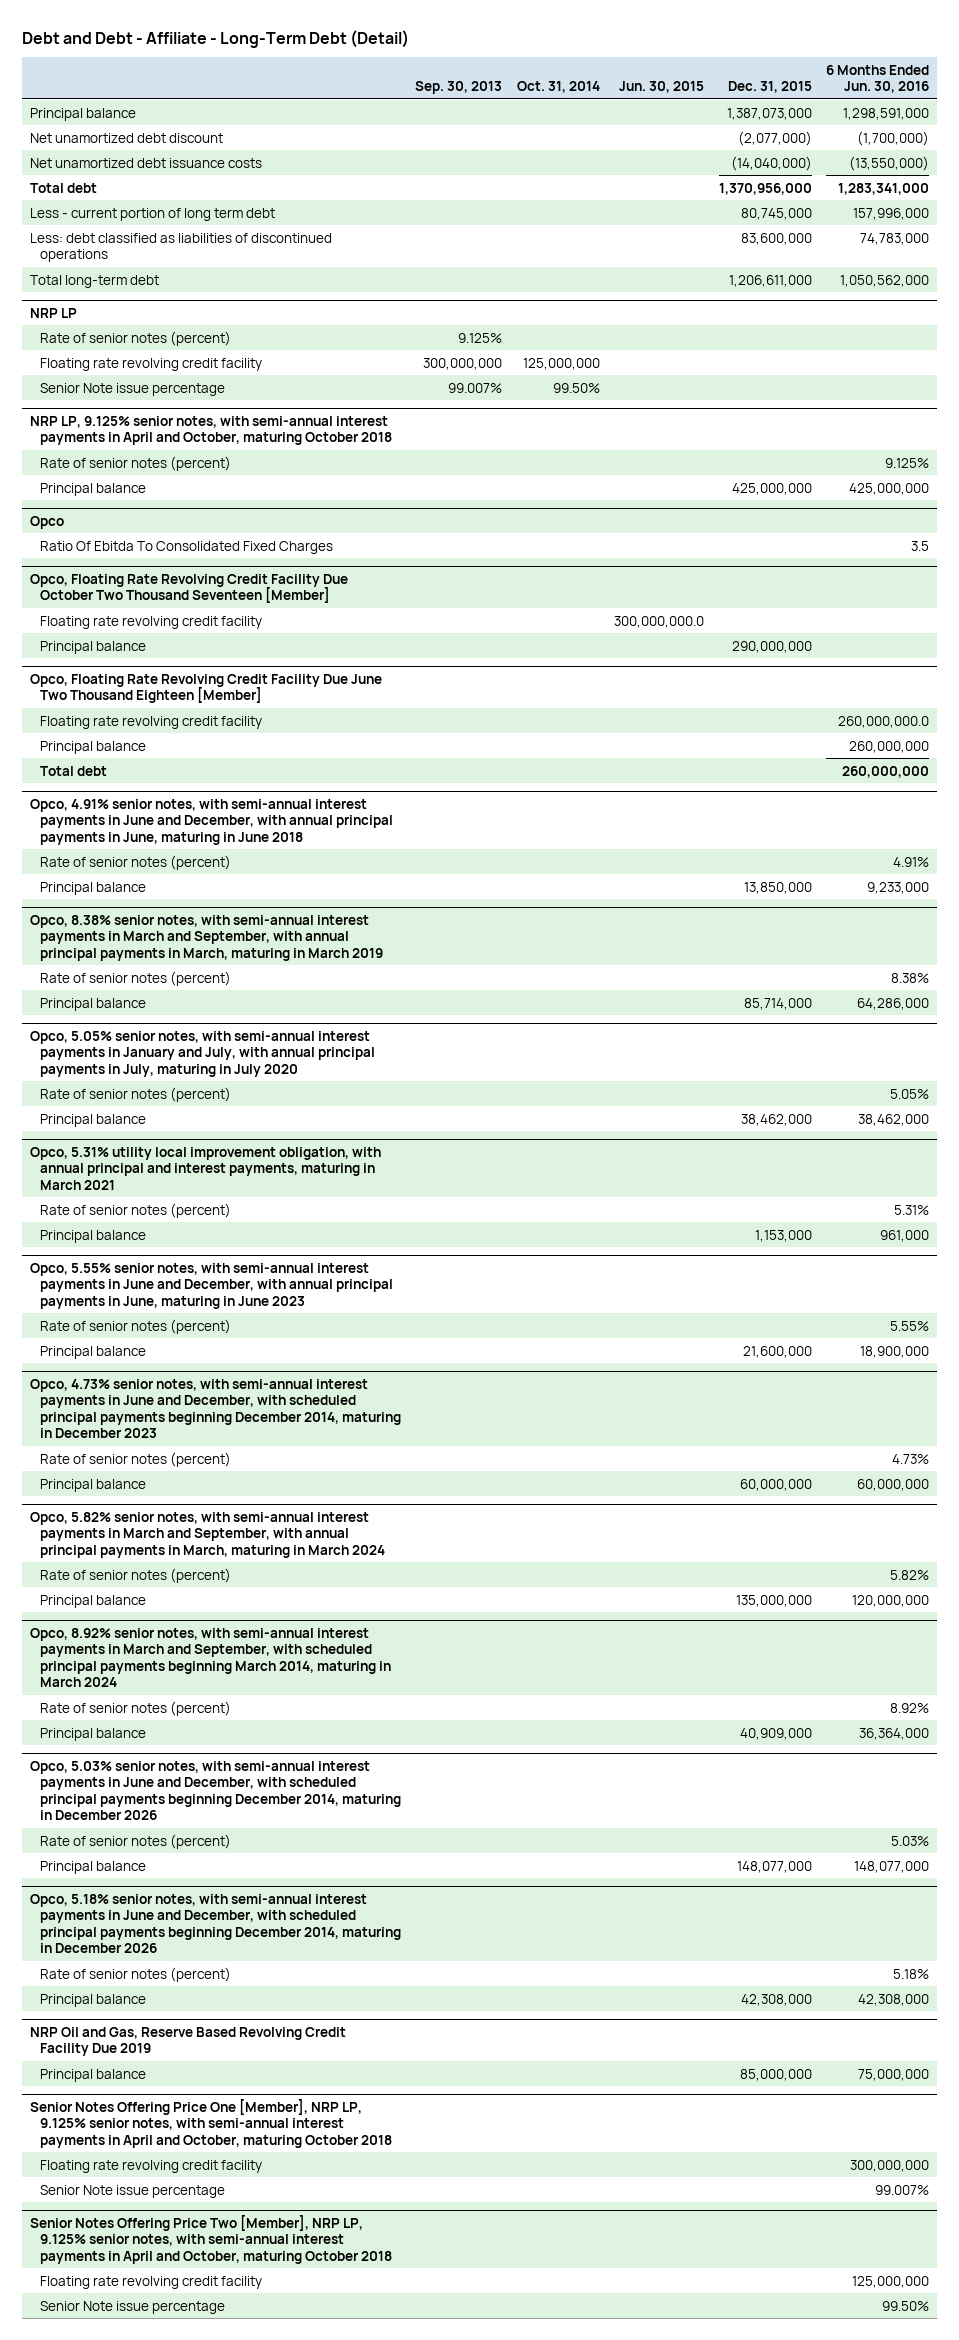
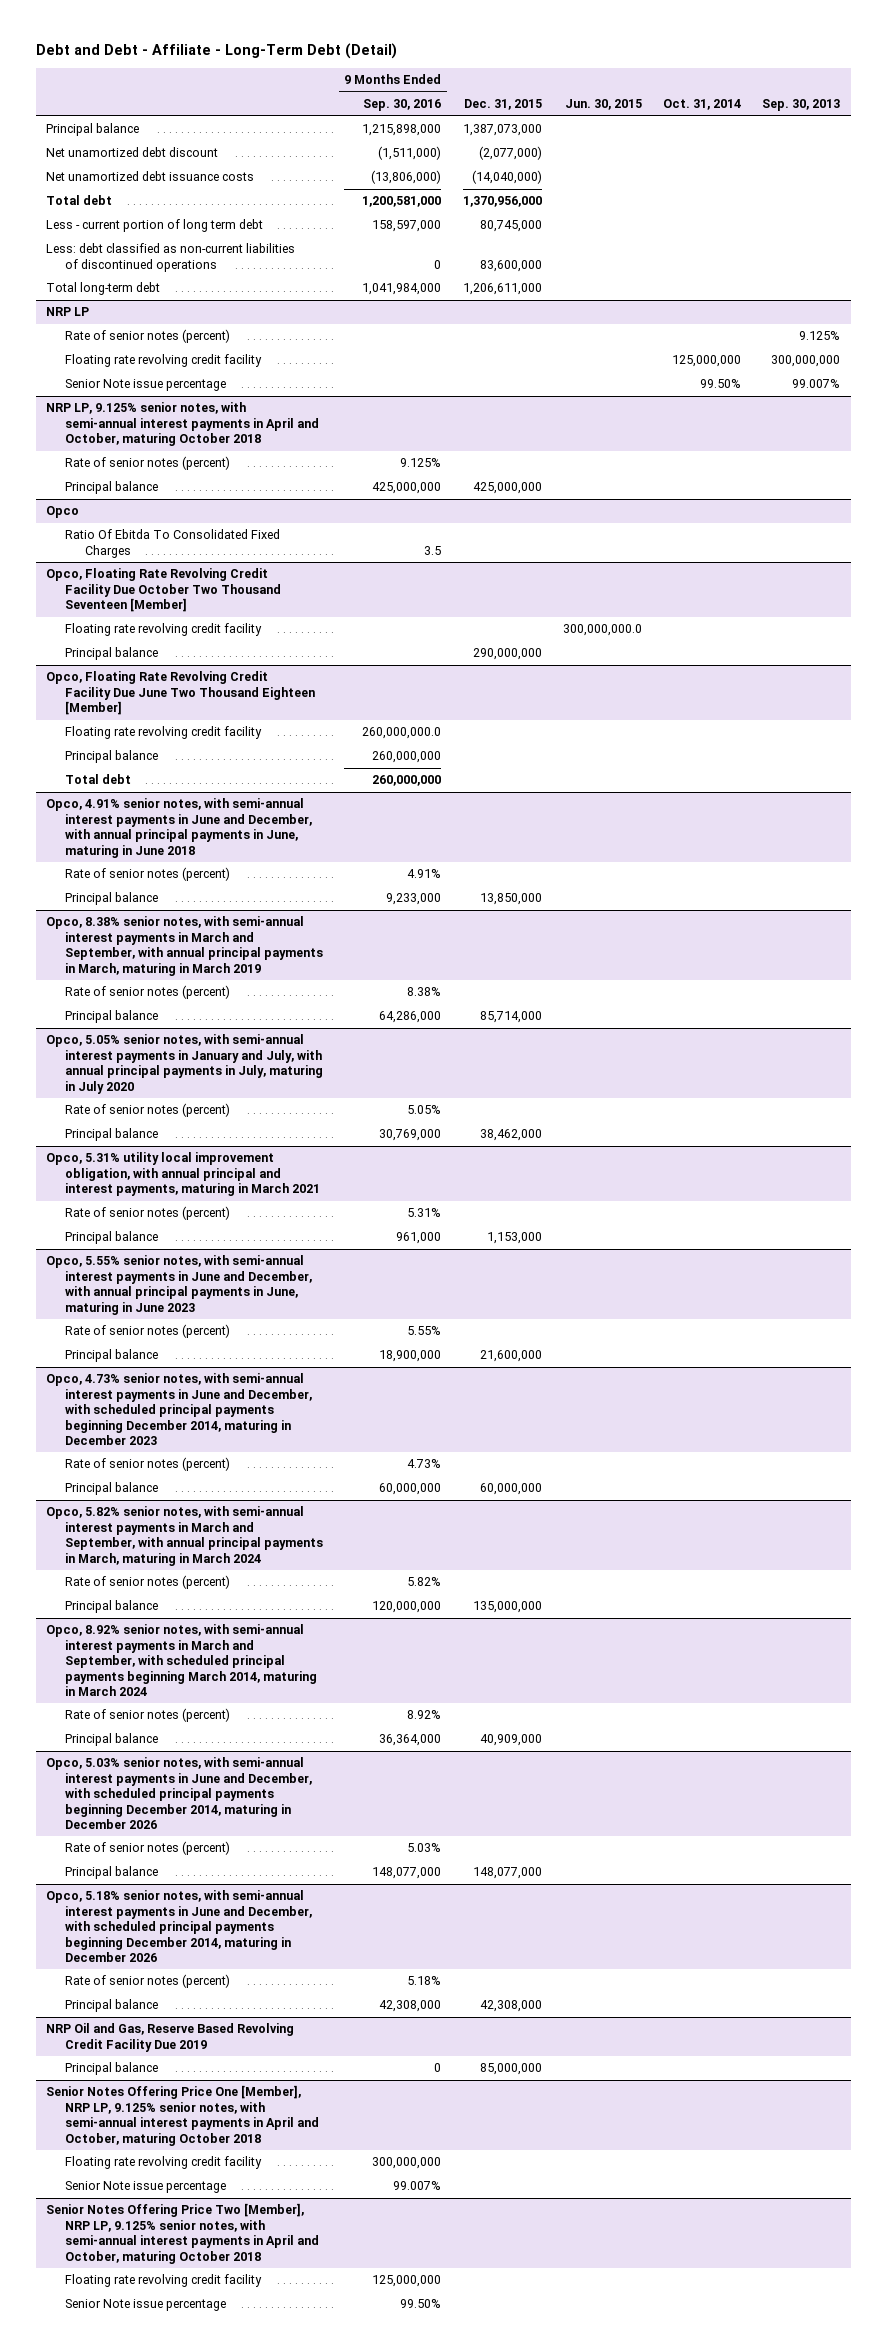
- | Sep. 30, 2013 | Oct. 31, 2014 | Jun. 30, 2015 | Dec. 31, 2015 | 6 Months Ended Jun. 30, 2016
+ | 9 Months Ended Sep. 30, 2016 | Dec. 31, 2015 | Jun. 30, 2015 | Oct. 31, 2014 | Sep. 30, 2013
- Less: debt classified as liabilities of discontinued operations | | | | 83,600,000 | 74,783,000
+ Less: debt classified as non-current liabilities of discontinued operations | 0 | 83,600,000 | | |

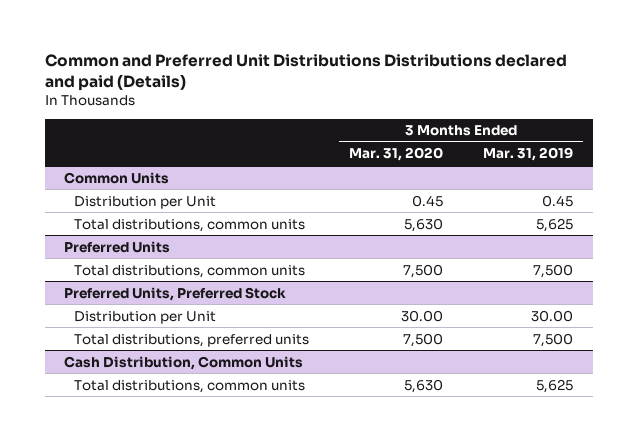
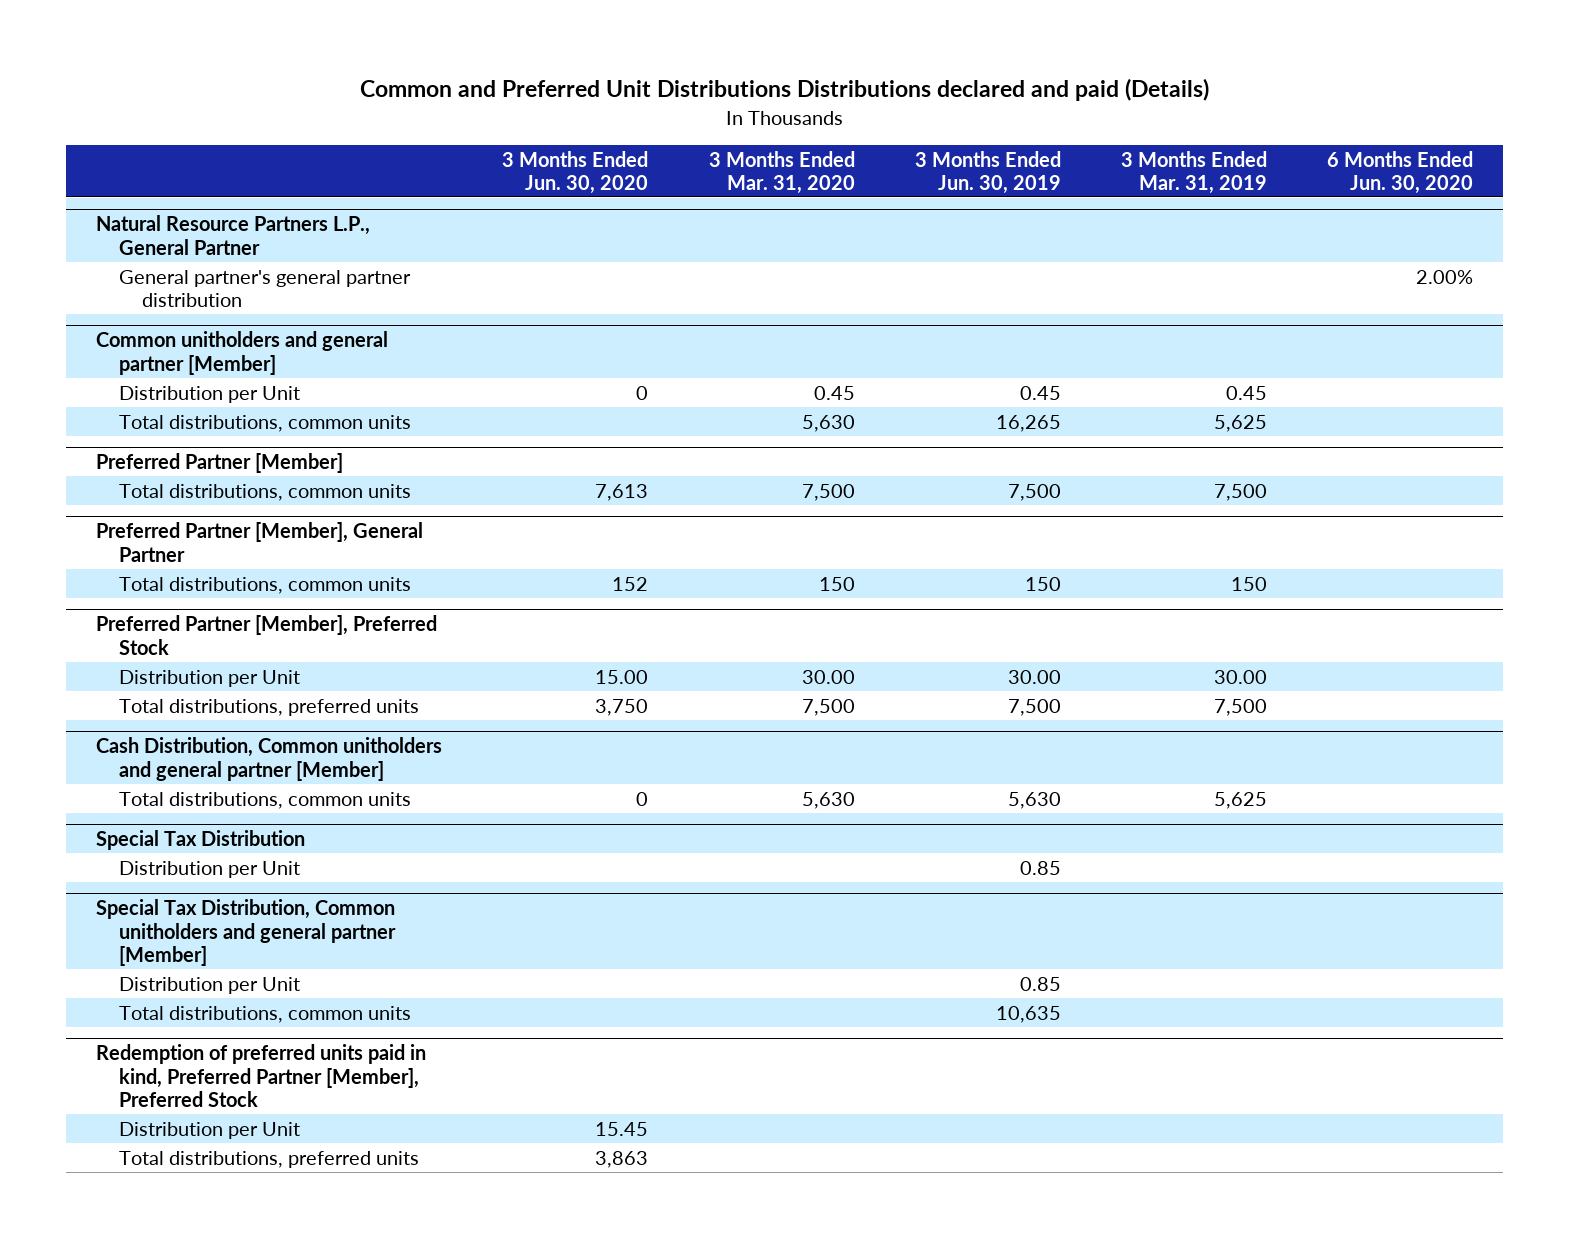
- | 3 Months Ended Mar. 31, 2020 | 3 Months Ended Mar. 31, 2019
+ | 3 Months Ended Jun. 30, 2020 | 3 Months Ended Mar. 31, 2020 | 3 Months Ended Jun. 30, 2019 | 3 Months Ended Mar. 31, 2019 | 6 Months Ended Jun. 30, 2020
- Common Units
+ Natural Resource Partners L.P., General Partner
+ General partner's general partner distribution | | | | | 2.00%
+ Common unitholders and general partner [Member]
- Preferred Units
+ Preferred Partner [Member]
- Preferred Units, Preferred Stock
+ Preferred Partner [Member], General Partner
+ Total distributions, common units | 152 | 150 | 150 | 150 |
+ Preferred Partner [Member], Preferred Stock
- Cash Distribution, Common Units
+ Cash Distribution, Common unitholders and general partner [Member]
+ Special Tax Distribution
+ Distribution per Unit | | | 0.85 | |
+ Special Tax Distribution, Common unitholders and general partner [Member]
+ Distribution per Unit | | | 0.85 | |
+ Total distributions, common units | | | 10,635 | |
+ Redemption of preferred units paid in kind, Preferred Partner [Member], Preferred Stock
+ Distribution per Unit | 15.45 | | | |
+ Total distributions, preferred units | 3,863 | | | |

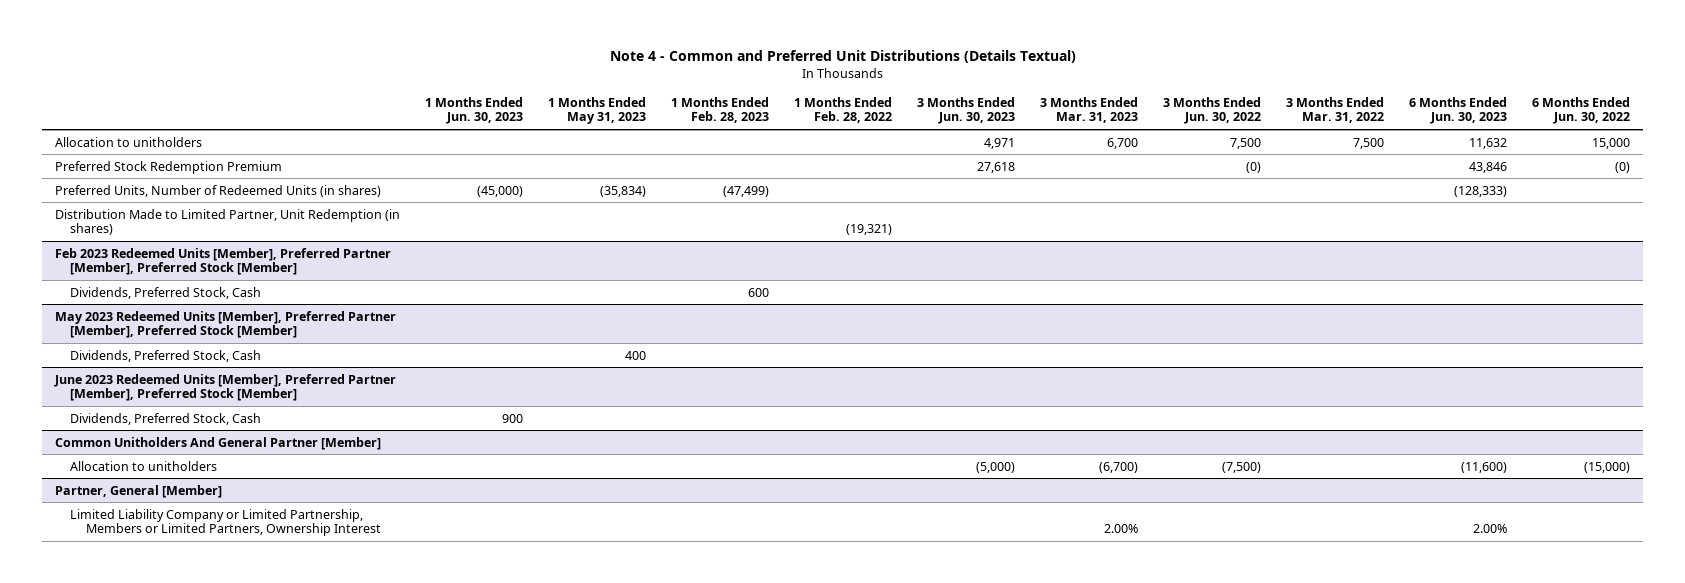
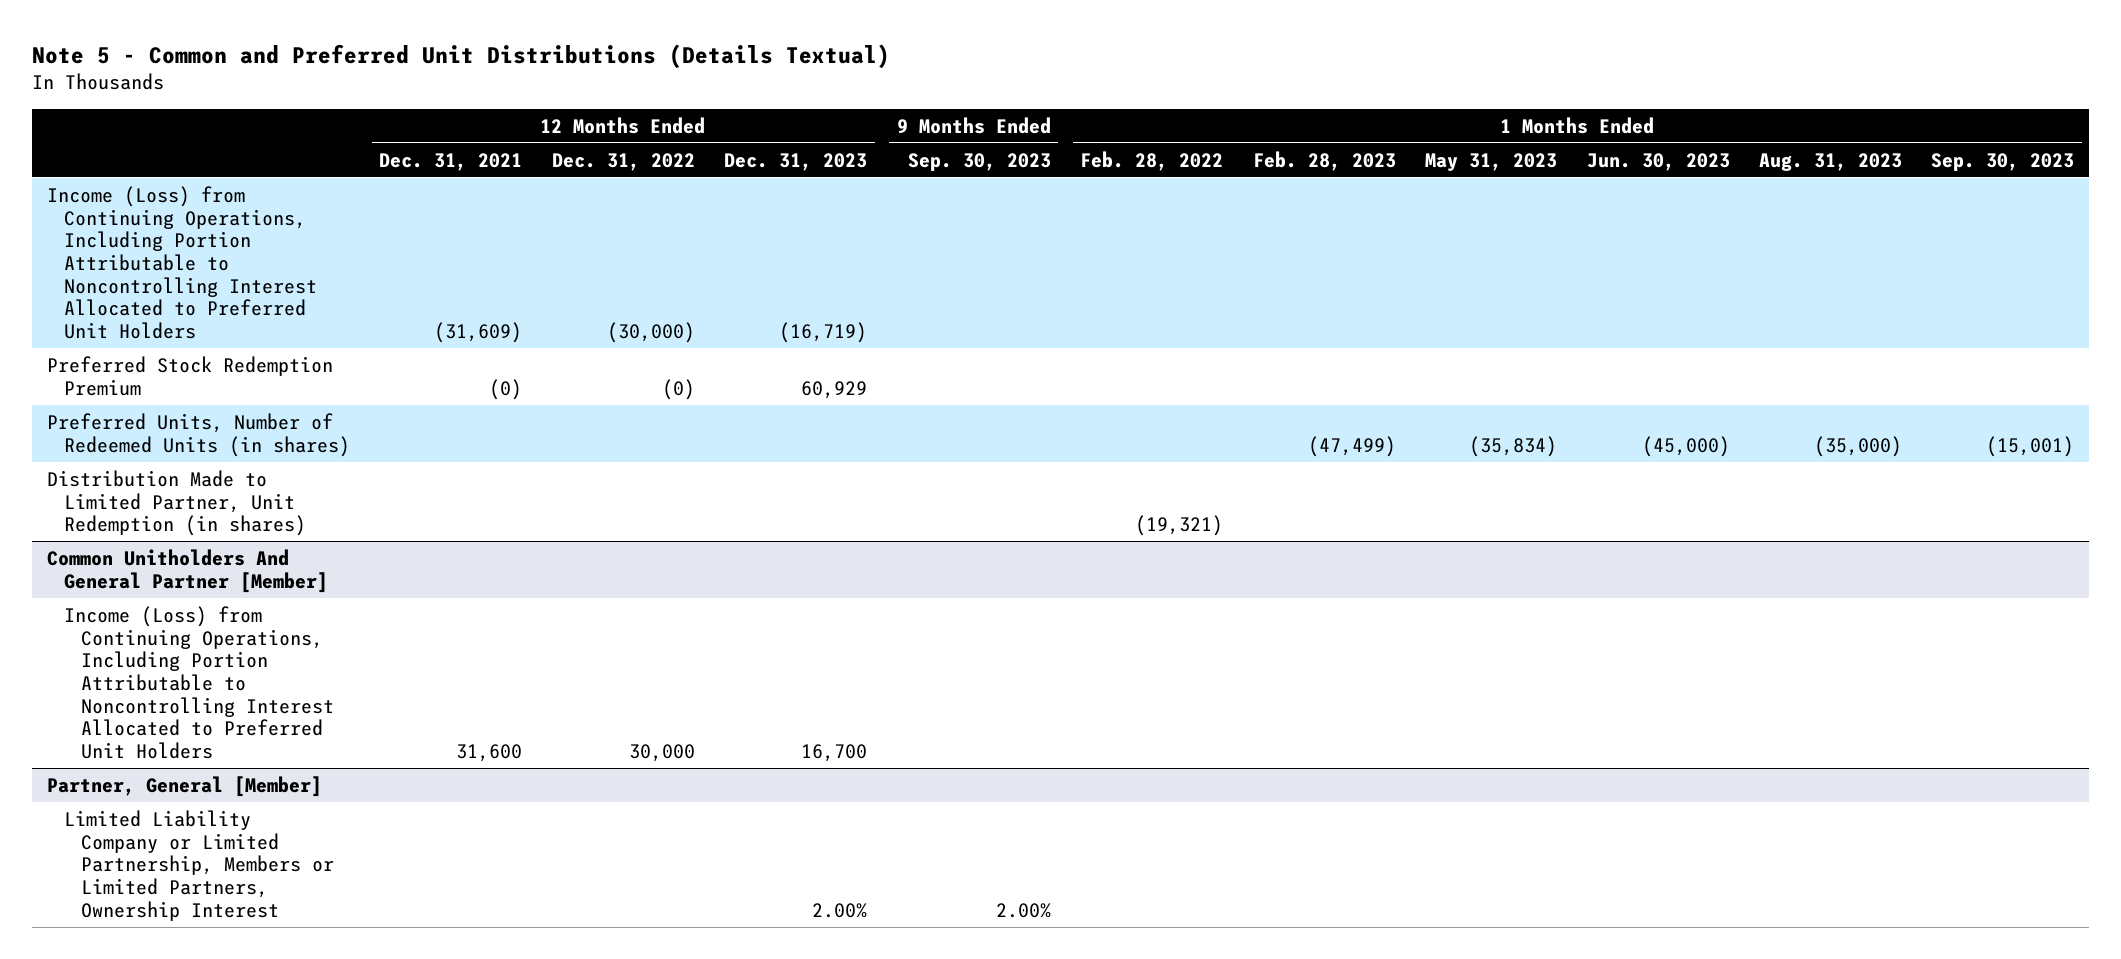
- Note 4 - Common and Preferred Unit Distributions (Details Textual)
+ Note 5 - Common and Preferred Unit Distributions (Details Textual)
- | 1 Months Ended Jun. 30, 2023 | 1 Months Ended May 31, 2023 | 1 Months Ended Feb. 28, 2023 | 1 Months Ended Feb. 28, 2022 | 3 Months Ended Jun. 30, 2023 | 3 Months Ended Mar. 31, 2023 | 3 Months Ended Jun. 30, 2022 | 3 Months Ended Mar. 31, 2022 | 6 Months Ended Jun. 30, 2023 | 6 Months Ended Jun. 30, 2022
+ | 12 Months Ended Dec. 31, 2021 | 12 Months Ended Dec. 31, 2022 | 12 Months Ended Dec. 31, 2023 | 9 Months Ended Sep. 30, 2023 | 1 Months Ended Feb. 28, 2022 | 1 Months Ended Feb. 28, 2023 | 1 Months Ended May 31, 2023 | 1 Months Ended Jun. 30, 2023 | 1 Months Ended Aug. 31, 2023 | 1 Months Ended Sep. 30, 2023
- Allocation to unitholders | | | | | 4,971 | 6,700 | 7,500 | 7,500 | 11,632 | 15,000
+ Income (Loss) from Continuing Operations, Including Portion Attributable to Noncontrolling Interest Allocated to Preferred Unit Holders | (31,609) | (30,000) | (16,719) | | | | | | |
- Feb 2023 Redeemed Units [Member], Preferred Partner [Member], Preferred Stock [Member]
- Dividends, Preferred Stock, Cash | | | 600 | | | | | | |
- May 2023 Redeemed Units [Member], Preferred Partner [Member], Preferred Stock [Member]
- Dividends, Preferred Stock, Cash | | 400 | | | | | | | |
- June 2023 Redeemed Units [Member], Preferred Partner [Member], Preferred Stock [Member]
- Dividends, Preferred Stock, Cash | 900 | | | | | | | | |
@ Common Unitholders And General Partner [Member]
- Allocation to unitholders | | | | | (5,000) | (6,700) | (7,500) | | (11,600) | (15,000)
+ Income (Loss) from Continuing Operations, Including Portion Attributable to Noncontrolling Interest Allocated to Preferred Unit Holders | 31,600 | 30,000 | 16,700 | | | | | | |

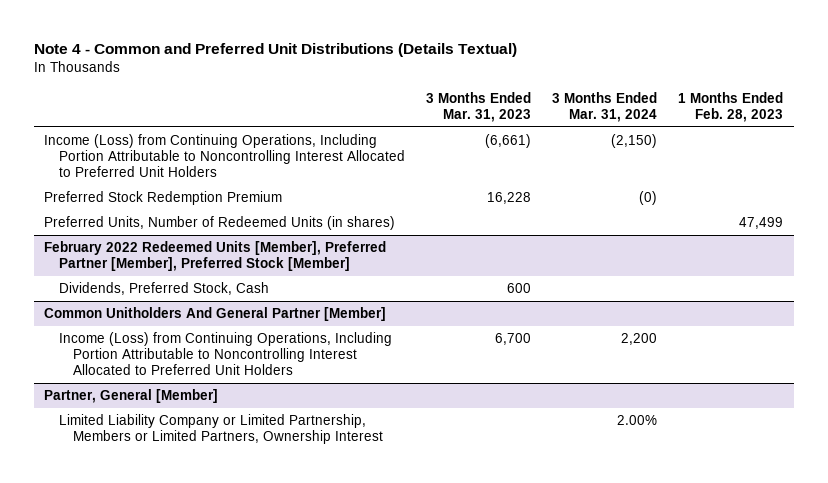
- Note 5 - Common and Preferred Unit Distributions (Details Textual)
+ Note 4 - Common and Preferred Unit Distributions (Details Textual)
- | 12 Months Ended Dec. 31, 2021 | 12 Months Ended Dec. 31, 2022 | 12 Months Ended Dec. 31, 2023 | 9 Months Ended Sep. 30, 2023 | 1 Months Ended Feb. 28, 2022 | 1 Months Ended Feb. 28, 2023 | 1 Months Ended May 31, 2023 | 1 Months Ended Jun. 30, 2023 | 1 Months Ended Aug. 31, 2023 | 1 Months Ended Sep. 30, 2023
+ | 3 Months Ended Mar. 31, 2023 | 3 Months Ended Mar. 31, 2024 | 1 Months Ended Feb. 28, 2023
- Preferred Units, Number of Redeemed Units (in shares) | | | | | | (47,499) | (35,834) | (45,000) | (35,000) | (15,001)
- Distribution Made to Limited Partner, Unit Redemption (in shares) | | | | | (19,321) | | | | |
+ Preferred Units, Number of Redeemed Units (in shares) | | | 47,499
+ February 2022 Redeemed Units [Member], Preferred Partner [Member], Preferred Stock [Member]
+ Dividends, Preferred Stock, Cash | 600 | |

